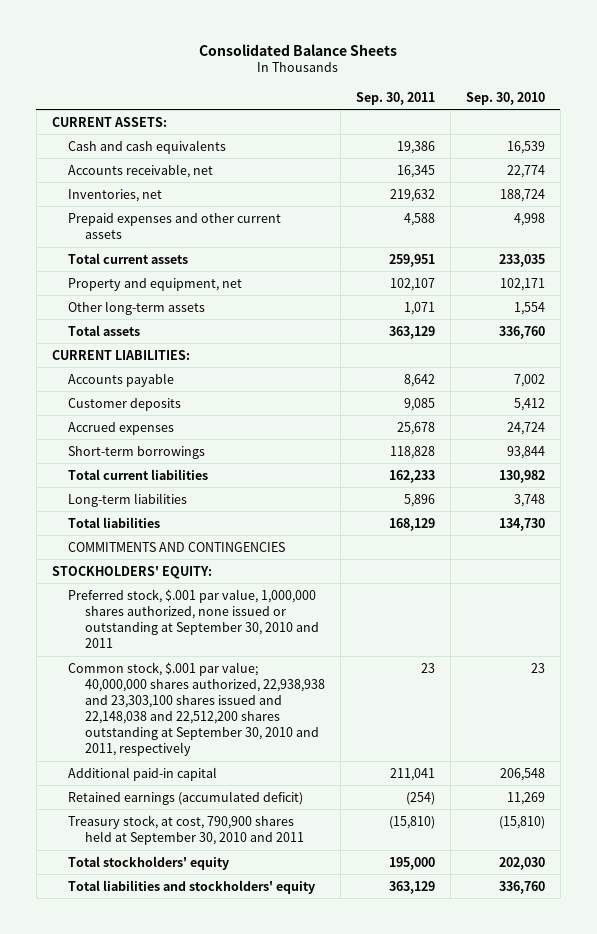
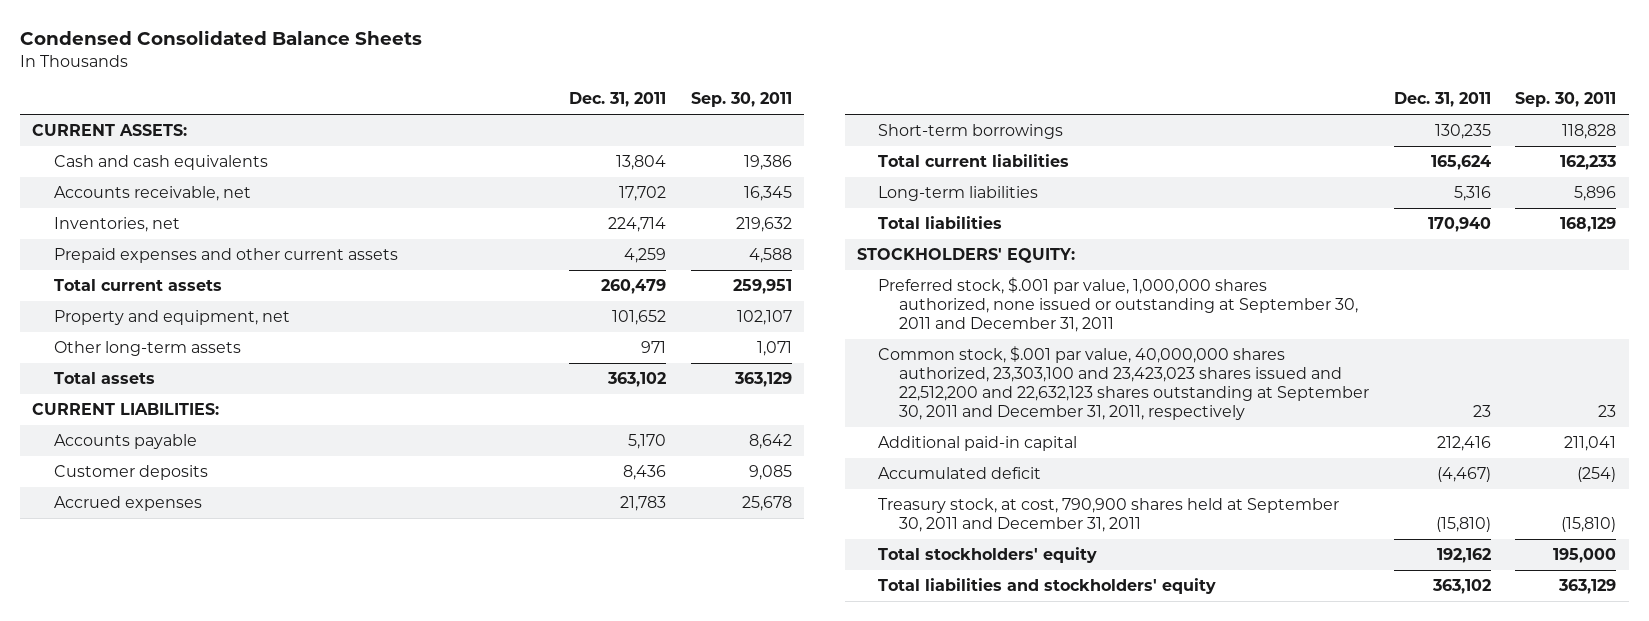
- Consolidated Balance Sheets
+ Condensed Consolidated Balance Sheets
- | Sep. 30, 2011 | Sep. 30, 2010
+ | Dec. 31, 2011 | Sep. 30, 2011
- COMMITMENTS AND CONTINGENCIES
- Preferred stock, $.001 par value, 1,000,000 shares authorized, none issued or outstanding at September 30, 2010 and 2011
- Common stock, $.001 par value; 40,000,000 shares authorized, 22,938,938 and 23,303,100 shares issued and 22,148,038 and 22,512,200 shares outstanding at September 30, 2010 and 2011, respectively | 23 | 23
+ Preferred stock, $.001 par value, 1,000,000 shares authorized, none issued or outstanding at September 30, 2011 and December 31, 2011
+ Common stock, $.001 par value, 40,000,000 shares authorized, 23,303,100 and 23,423,023 shares issued and 22,512,200 and 22,632,123 shares outstanding at September 30, 2011 and December 31, 2011, respectively | 23 | 23
- Retained earnings (accumulated deficit) | (254) | 11,269
- Treasury stock, at cost, 790,900 shares held at September 30, 2010 and 2011 | (15,810) | (15,810)
+ Accumulated deficit | (4,467) | (254)
+ Treasury stock, at cost, 790,900 shares held at September 30, 2011 and December 31, 2011 | (15,810) | (15,810)

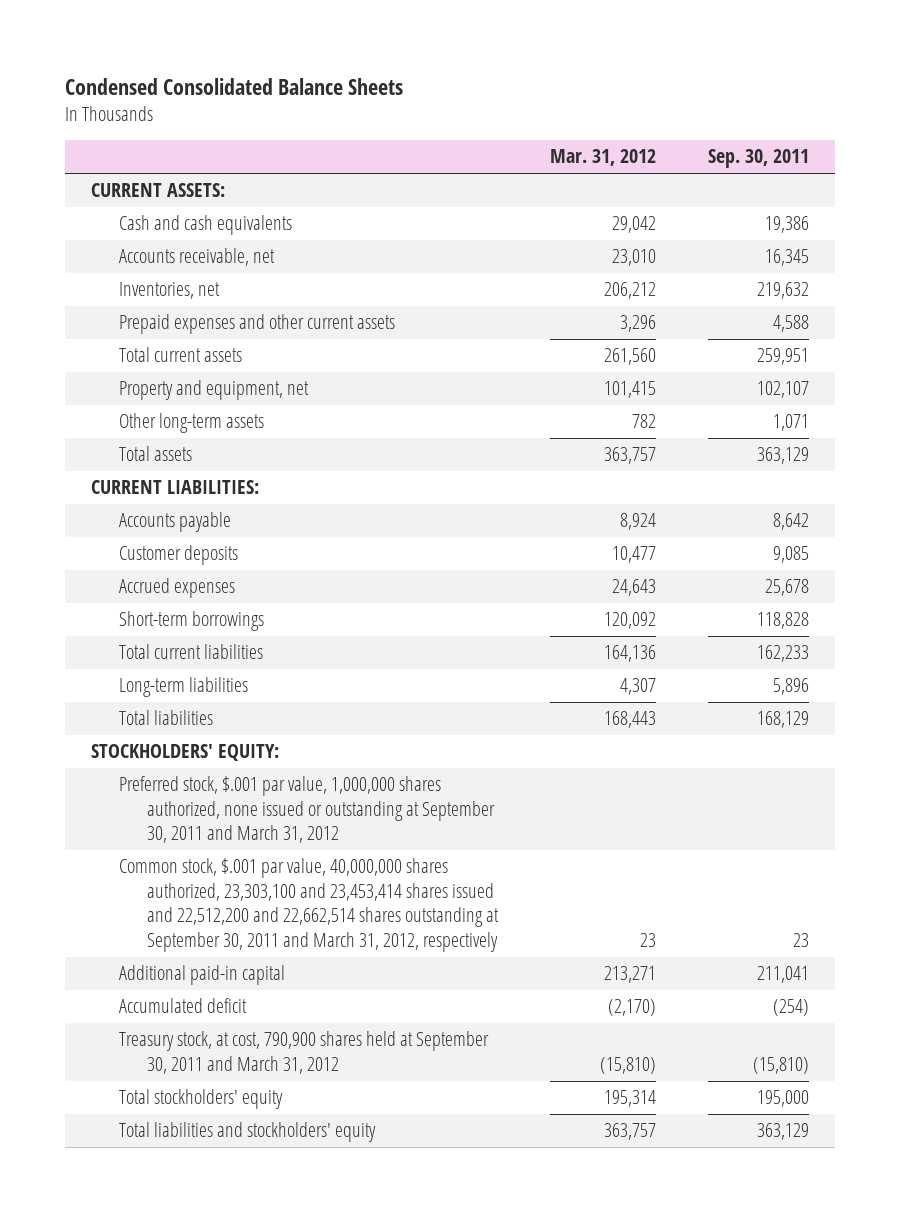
- | Dec. 31, 2011 | Sep. 30, 2011
+ | Mar. 31, 2012 | Sep. 30, 2011
- Preferred stock, $.001 par value, 1,000,000 shares authorized, none issued or outstanding at September 30, 2011 and December 31, 2011
- Common stock, $.001 par value, 40,000,000 shares authorized, 23,303,100 and 23,423,023 shares issued and 22,512,200 and 22,632,123 shares outstanding at September 30, 2011 and December 31, 2011, respectively | 23 | 23
+ Preferred stock, $.001 par value, 1,000,000 shares authorized, none issued or outstanding at September 30, 2011 and March 31, 2012
+ Common stock, $.001 par value, 40,000,000 shares authorized, 23,303,100 and 23,453,414 shares issued and 22,512,200 and 22,662,514 shares outstanding at September 30, 2011 and March 31, 2012, respectively | 23 | 23
- Treasury stock, at cost, 790,900 shares held at September 30, 2011 and December 31, 2011 | (15,810) | (15,810)
+ Treasury stock, at cost, 790,900 shares held at September 30, 2011 and March 31, 2012 | (15,810) | (15,810)

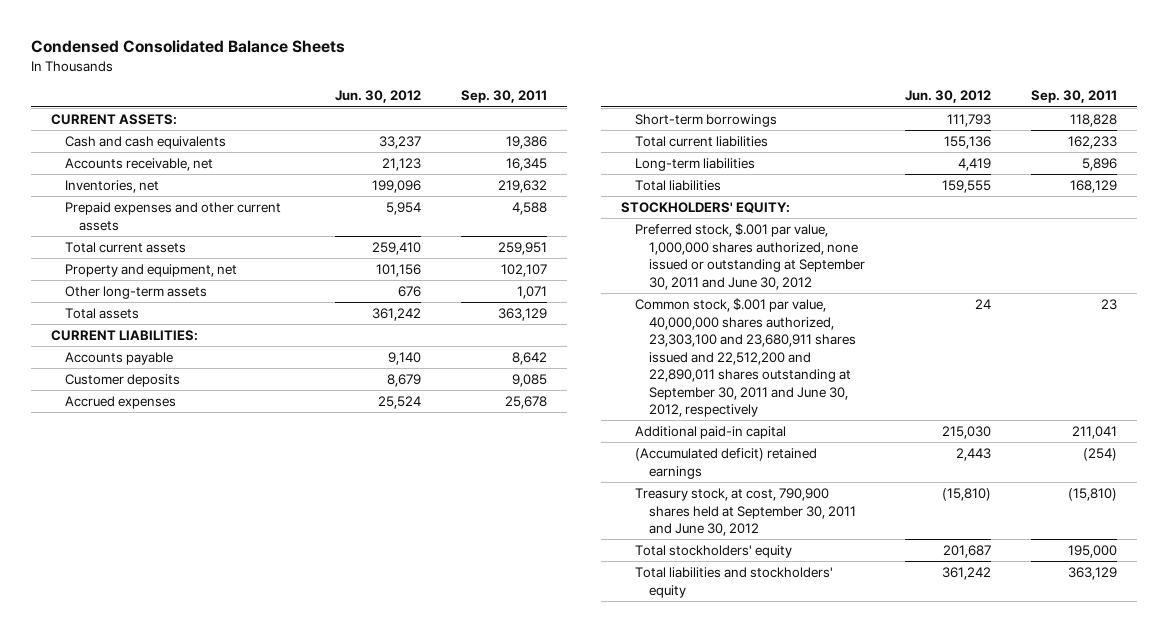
- | Mar. 31, 2012 | Sep. 30, 2011
+ | Jun. 30, 2012 | Sep. 30, 2011
- Preferred stock, $.001 par value, 1,000,000 shares authorized, none issued or outstanding at September 30, 2011 and March 31, 2012
- Common stock, $.001 par value, 40,000,000 shares authorized, 23,303,100 and 23,453,414 shares issued and 22,512,200 and 22,662,514 shares outstanding at September 30, 2011 and March 31, 2012, respectively | 23 | 23
+ Preferred stock, $.001 par value, 1,000,000 shares authorized, none issued or outstanding at September 30, 2011 and June 30, 2012
+ Common stock, $.001 par value, 40,000,000 shares authorized, 23,303,100 and 23,680,911 shares issued and 22,512,200 and 22,890,011 shares outstanding at September 30, 2011 and June 30, 2012, respectively | 24 | 23
- Accumulated deficit | (2,170) | (254)
- Treasury stock, at cost, 790,900 shares held at September 30, 2011 and March 31, 2012 | (15,810) | (15,810)
+ (Accumulated deficit) retained earnings | 2,443 | (254)
+ Treasury stock, at cost, 790,900 shares held at September 30, 2011 and June 30, 2012 | (15,810) | (15,810)

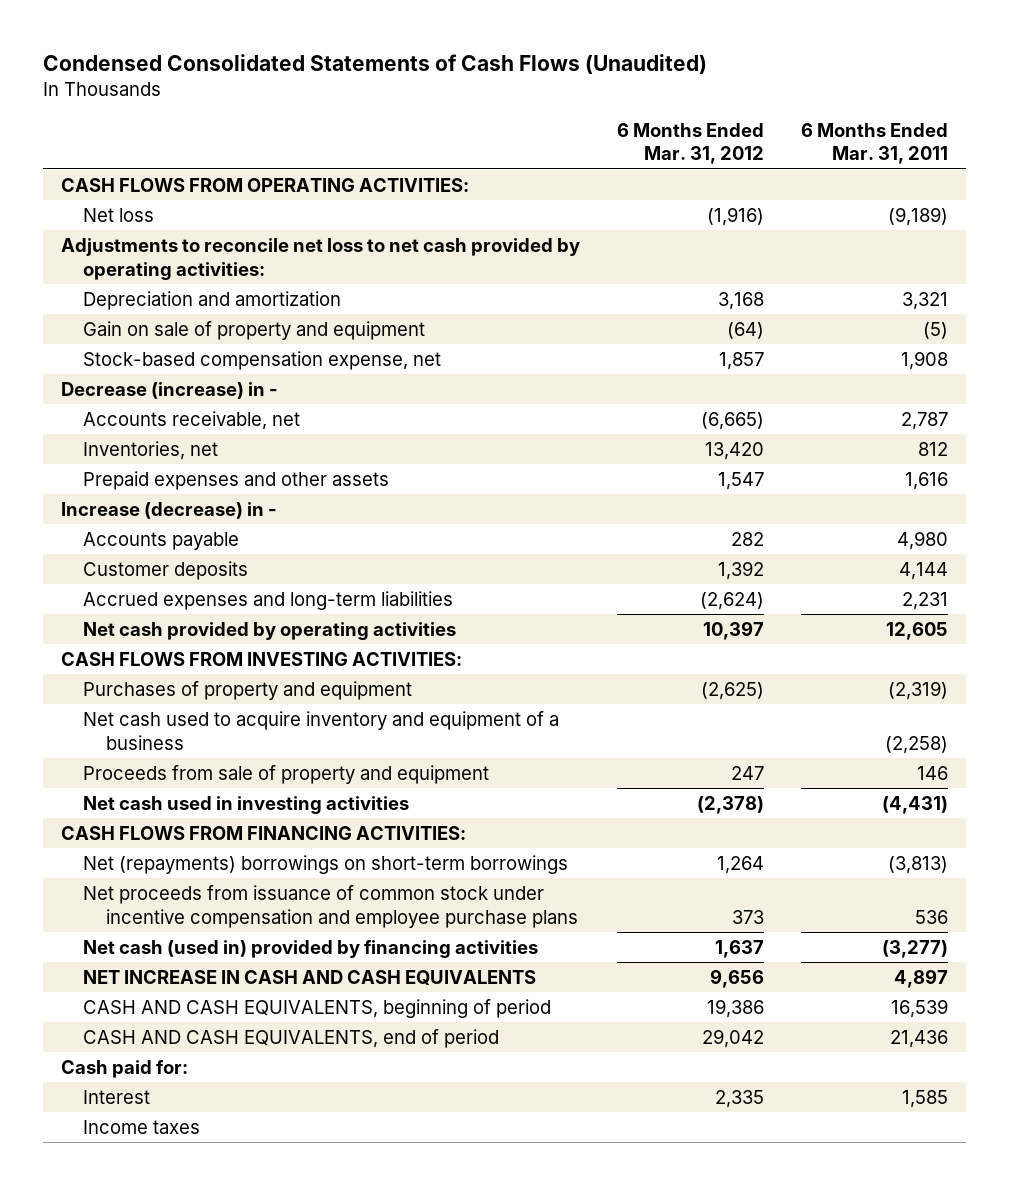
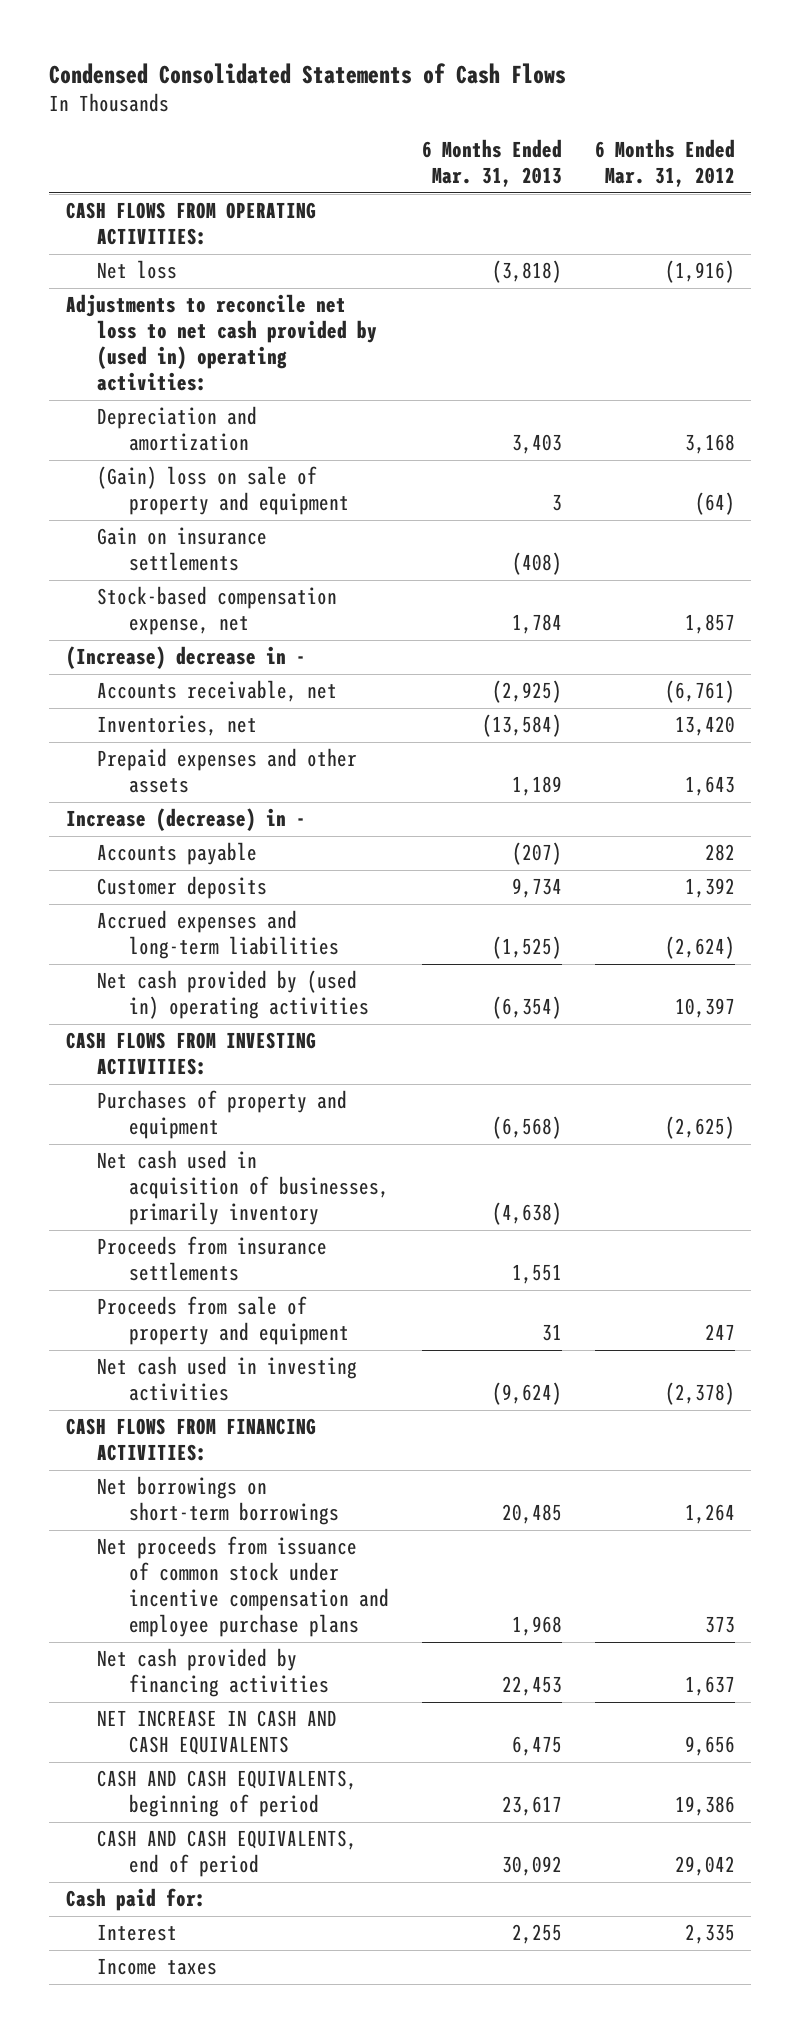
- Condensed Consolidated Statements of Cash Flows (Unaudited)
+ Condensed Consolidated Statements of Cash Flows
- | 6 Months Ended Mar. 31, 2012 | 6 Months Ended Mar. 31, 2011
+ | 6 Months Ended Mar. 31, 2013 | 6 Months Ended Mar. 31, 2012
- Adjustments to reconcile net loss to net cash provided by operating activities:
+ Adjustments to reconcile net loss to net cash provided by (used in) operating activities:
- Gain on sale of property and equipment | (64) | (5)
+ (Gain) loss on sale of property and equipment | 3 | (64)
+ Gain on insurance settlements | (408) |
- Decrease (increase) in -
- Accounts receivable, net | (6,665) | 2,787
+ (Increase) decrease in -
+ Accounts receivable, net | (2,925) | (6,761)
- Prepaid expenses and other assets | 1,547 | 1,616
+ Prepaid expenses and other assets | 1,189 | 1,643
- Net cash provided by operating activities | 10,397 | 12,605
+ Net cash provided by (used in) operating activities | (6,354) | 10,397
- Net cash used to acquire inventory and equipment of a business | | (2,258)
+ Net cash used in acquisition of businesses, primarily inventory | (4,638) |
+ Proceeds from insurance settlements | 1,551 |
- Net (repayments) borrowings on short-term borrowings | 1,264 | (3,813)
+ Net borrowings on short-term borrowings | 20,485 | 1,264
- Net cash (used in) provided by financing activities | 1,637 | (3,277)
+ Net cash provided by financing activities | 22,453 | 1,637

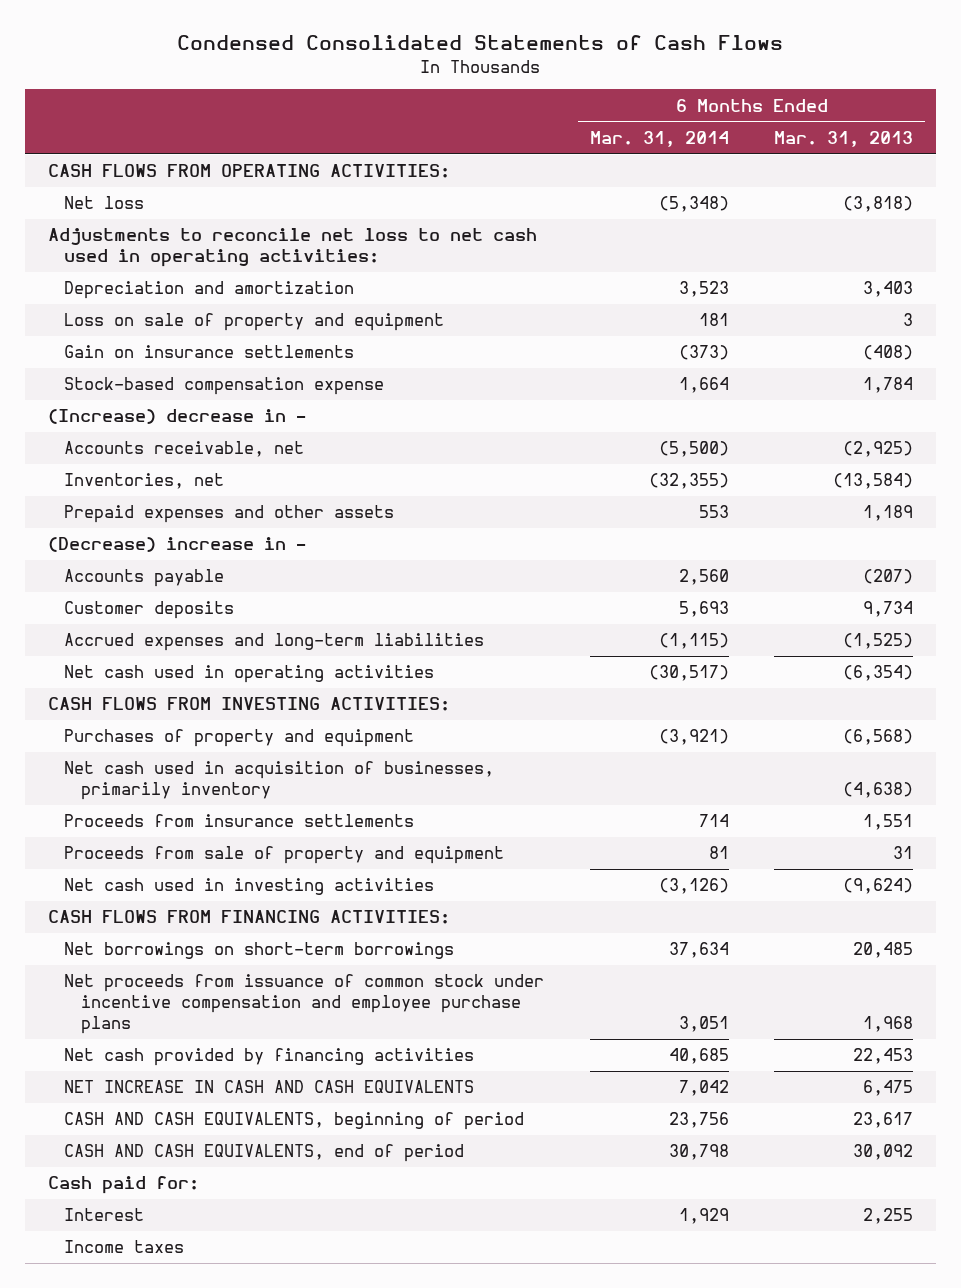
- | 6 Months Ended Mar. 31, 2013 | 6 Months Ended Mar. 31, 2012
+ | 6 Months Ended Mar. 31, 2014 | 6 Months Ended Mar. 31, 2013
- Adjustments to reconcile net loss to net cash provided by (used in) operating activities:
+ Adjustments to reconcile net loss to net cash used in operating activities:
- (Gain) loss on sale of property and equipment | 3 | (64)
+ Loss on sale of property and equipment | 181 | 3
- Stock-based compensation expense, net | 1,784 | 1,857
+ Stock-based compensation expense | 1,664 | 1,784
- Increase (decrease) in -
+ (Decrease) increase in -
- Net cash provided by (used in) operating activities | (6,354) | 10,397
+ Net cash used in operating activities | (30,517) | (6,354)

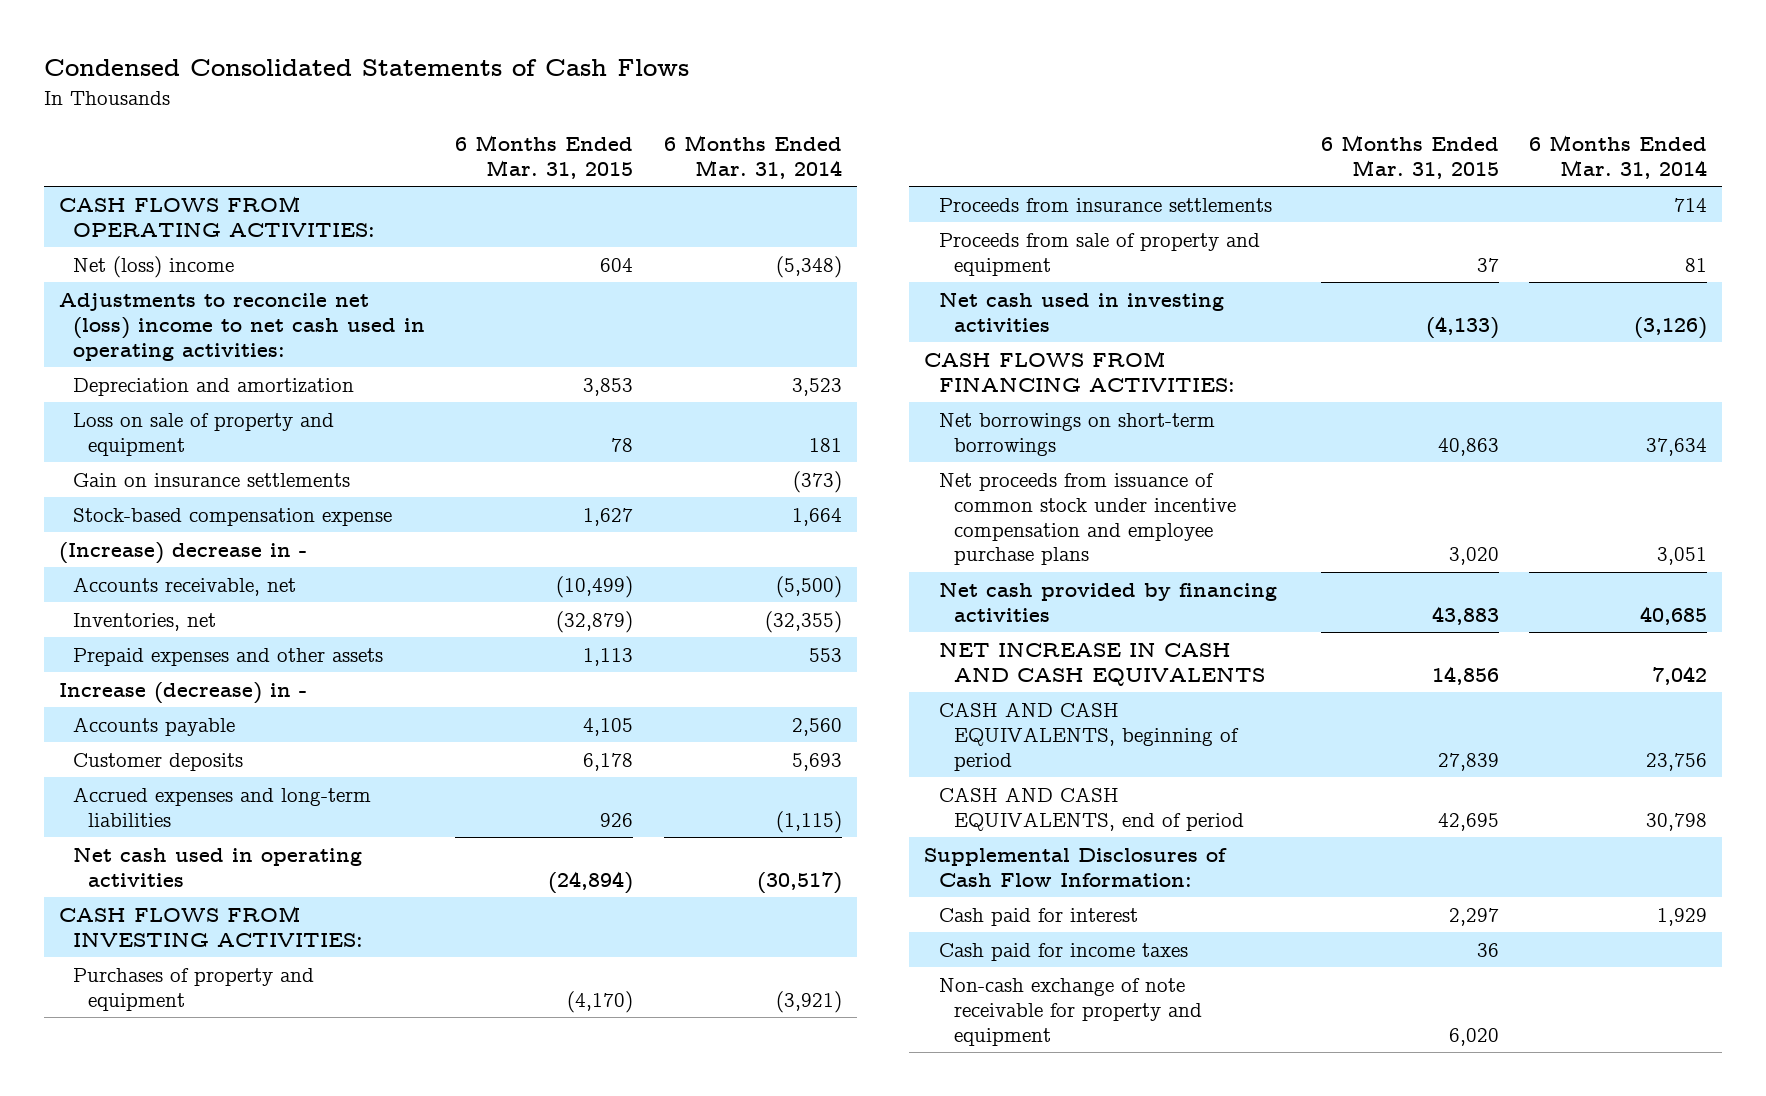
- | 6 Months Ended Mar. 31, 2014 | 6 Months Ended Mar. 31, 2013
+ | 6 Months Ended Mar. 31, 2015 | 6 Months Ended Mar. 31, 2014
- Net loss | (5,348) | (3,818)
- Adjustments to reconcile net loss to net cash used in operating activities:
+ Net (loss) income | 604 | (5,348)
+ Adjustments to reconcile net (loss) income to net cash used in operating activities:
- (Decrease) increase in -
+ Increase (decrease) in -
- Net cash used in acquisition of businesses, primarily inventory | | (4,638)
- Cash paid for:
- Interest | 1,929 | 2,255
- Income taxes
+ Supplemental Disclosures of Cash Flow Information:
+ Cash paid for interest | 2,297 | 1,929
+ Cash paid for income taxes | 36 |
+ Non-cash exchange of note receivable for property and equipment | 6,020 |

